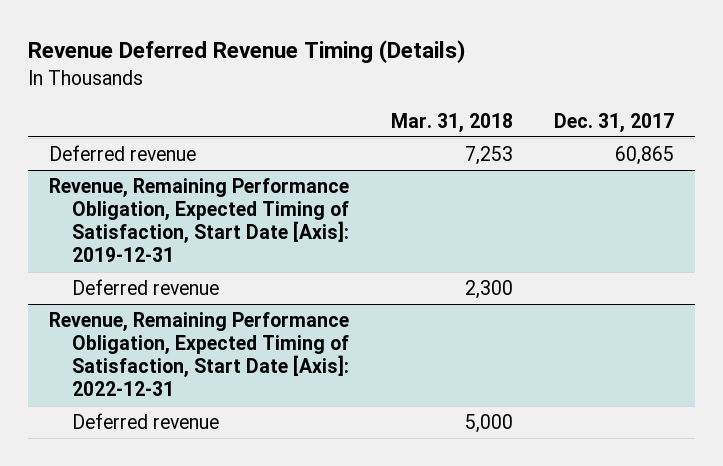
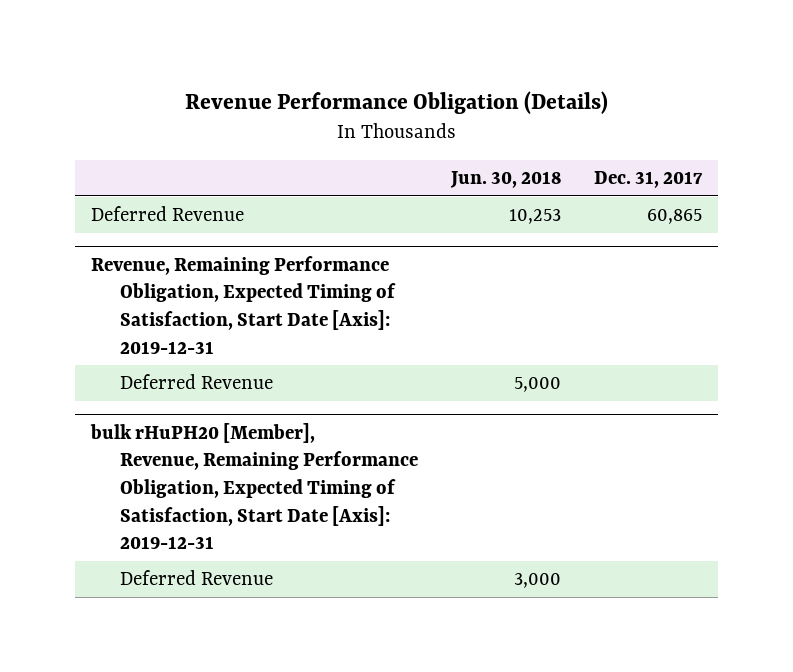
- Revenue Deferred Revenue Timing (Details)
+ Revenue Performance Obligation (Details)
- | Mar. 31, 2018 | Dec. 31, 2017
+ | Jun. 30, 2018 | Dec. 31, 2017
- Deferred revenue | 7,253 | 60,865
+ Deferred Revenue | 10,253 | 60,865
@ Revenue, Remaining Performance Obligation, Expected Timing of Satisfaction, Start Date [Axis]: 2019-12-31
- Deferred revenue | 2,300 |
- Revenue, Remaining Performance Obligation, Expected Timing of Satisfaction, Start Date [Axis]: 2022-12-31
- Deferred revenue | 5,000 |
@ Revenue, Remaining Performance Obligation, Expected Timing of Satisfaction, Start Date [Axis]: 2019-12-31
+ Deferred Revenue | 5,000 |
+ bulk rHuPH20 [Member], Revenue, Remaining Performance Obligation, Expected Timing of Satisfaction, Start Date [Axis]: 2019-12-31
+ Deferred Revenue | 3,000 |

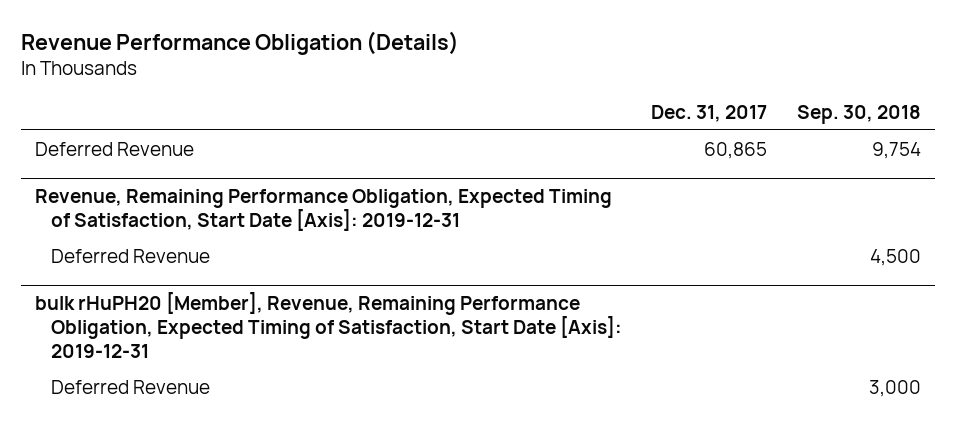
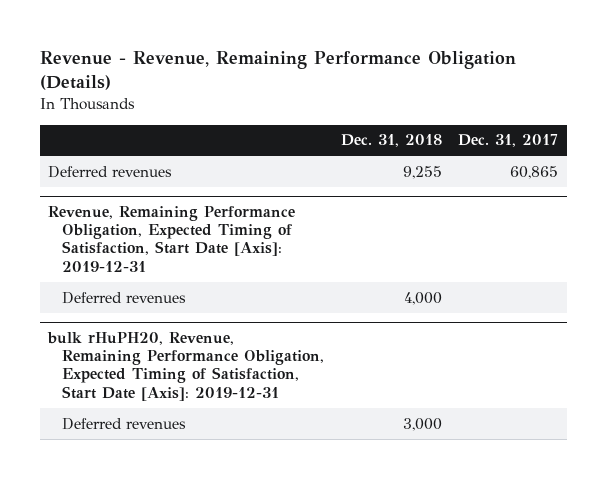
- Revenue Performance Obligation (Details)
+ Revenue - Revenue, Remaining Performance Obligation (Details)
- | Dec. 31, 2017 | Sep. 30, 2018
+ | Dec. 31, 2018 | Dec. 31, 2017
- Deferred Revenue | 60,865 | 9,754
+ Deferred revenues | 9,255 | 60,865
@ Revenue, Remaining Performance Obligation, Expected Timing of Satisfaction, Start Date [Axis]: 2019-12-31
- Deferred Revenue | | 4,500
- bulk rHuPH20 [Member], Revenue, Remaining Performance Obligation, Expected Timing of Satisfaction, Start Date [Axis]: 2019-12-31
- Deferred Revenue | | 3,000
@ Revenue, Remaining Performance Obligation, Expected Timing of Satisfaction, Start Date [Axis]: 2019-12-31
+ Deferred revenues | 4,000 |
+ bulk rHuPH20, Revenue, Remaining Performance Obligation, Expected Timing of Satisfaction, Start Date [Axis]: 2019-12-31
+ Deferred revenues | 3,000 |

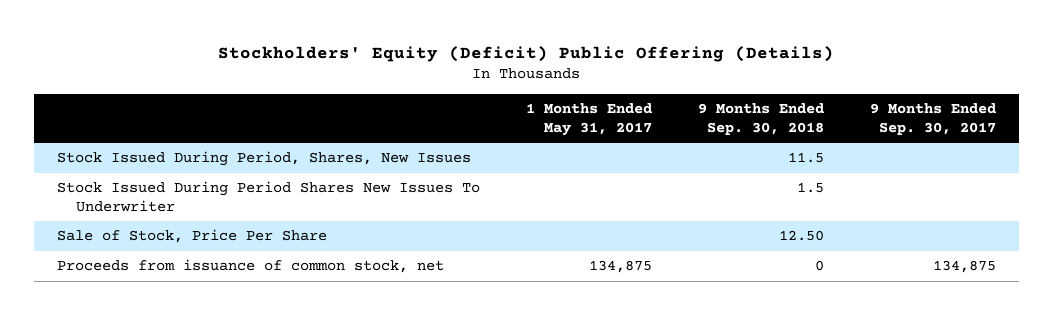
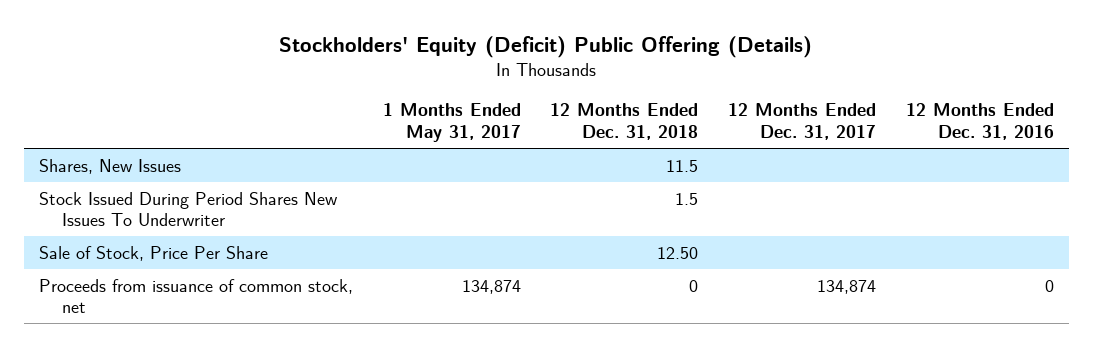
- | 1 Months Ended May 31, 2017 | 9 Months Ended Sep. 30, 2018 | 9 Months Ended Sep. 30, 2017
+ | 1 Months Ended May 31, 2017 | 12 Months Ended Dec. 31, 2018 | 12 Months Ended Dec. 31, 2017 | 12 Months Ended Dec. 31, 2016
- Stock Issued During Period, Shares, New Issues | | 11.5 |
+ Shares, New Issues | | 11.5 | |
- Proceeds from issuance of common stock, net | 134,875 | 0 | 134,875
+ Proceeds from issuance of common stock, net | 134,874 | 0 | 134,874 | 0

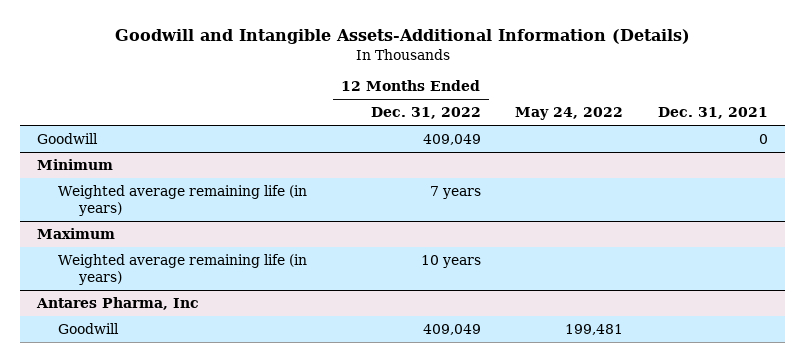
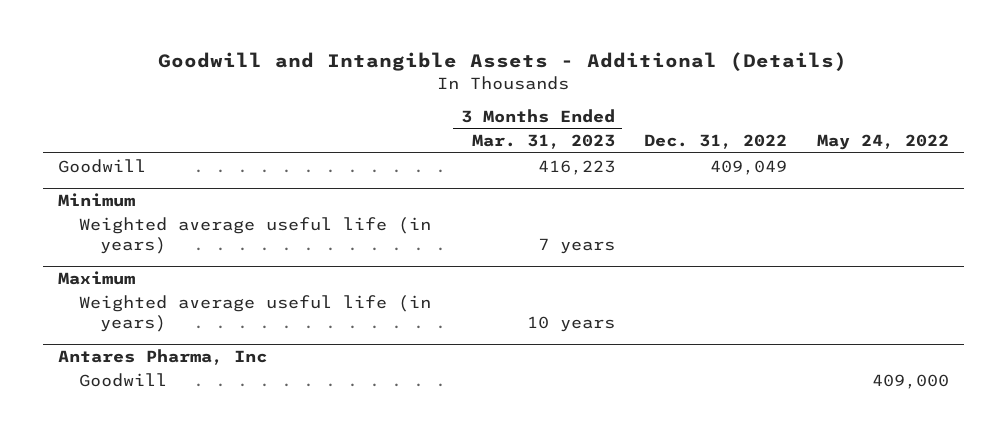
- Goodwill and Intangible Assets-Additional Information (Details)
+ Goodwill and Intangible Assets - Additional (Details)
- | 12 Months Ended Dec. 31, 2022 | May 24, 2022 | Dec. 31, 2021
+ | 3 Months Ended Mar. 31, 2023 | Dec. 31, 2022 | May 24, 2022
@ Minimum
- Weighted average remaining life (in years) | 7 years | |
+ Weighted average useful life (in years) | 7 years | |
@ Maximum
- Weighted average remaining life (in years) | 10 years | |
+ Weighted average useful life (in years) | 10 years | |
@ Antares Pharma, Inc
- Goodwill | 409,049 | 199,481 |
+ Goodwill | | | 409,000

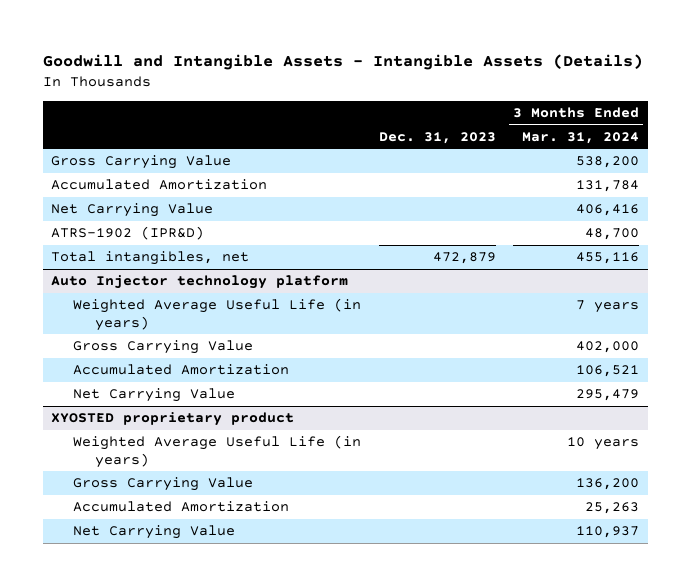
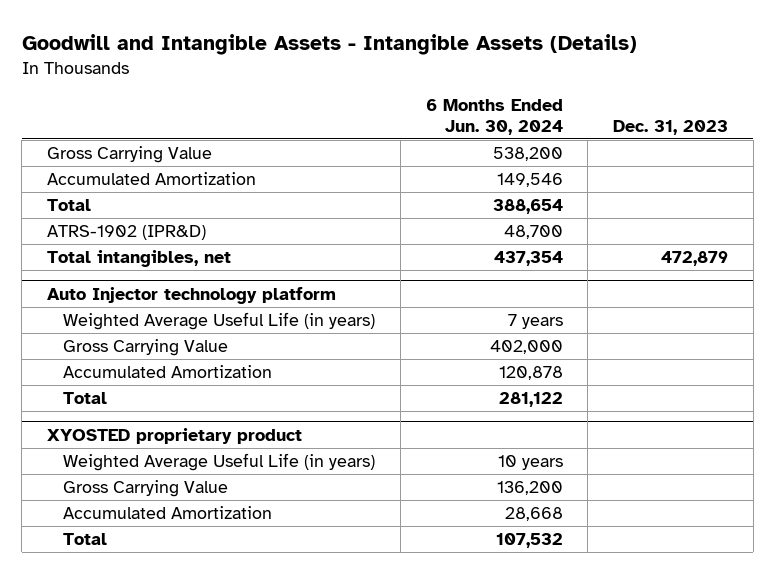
- | Dec. 31, 2023 | 3 Months Ended Mar. 31, 2024
+ | 6 Months Ended Jun. 30, 2024 | Dec. 31, 2023
- Net Carrying Value | | 406,416
+ Total | 388,654 |
@ Auto Injector technology platform
- Net Carrying Value | | 295,479
+ Total | 281,122 |
@ XYOSTED proprietary product
- Net Carrying Value | | 110,937
+ Total | 107,532 |

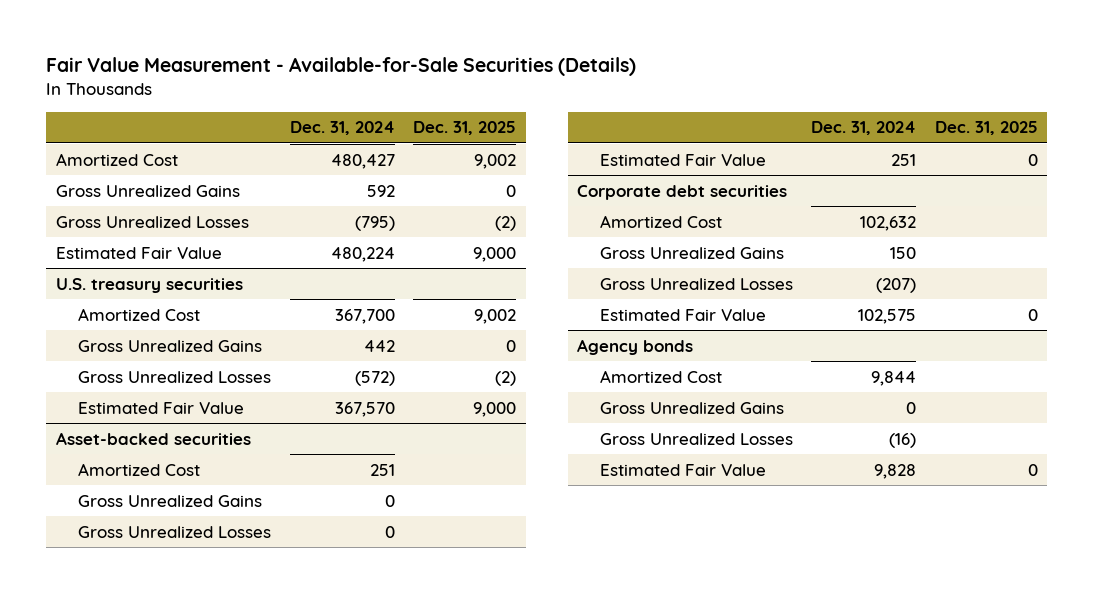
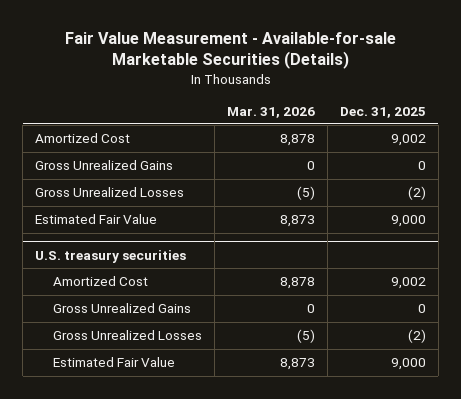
- Fair Value Measurement - Available-for-Sale Securities (Details)
+ Fair Value Measurement - Available-for-sale Marketable Securities (Details)
- | Dec. 31, 2024 | Dec. 31, 2025
+ | Mar. 31, 2026 | Dec. 31, 2025
- Asset-backed securities
- Amortized Cost | 251 |
- Gross Unrealized Gains | 0 |
- Gross Unrealized Losses | 0 |
- Estimated Fair Value | 251 | 0
- Corporate debt securities
- Amortized Cost | 102,632 |
- Gross Unrealized Gains | 150 |
- Gross Unrealized Losses | (207) |
- Estimated Fair Value | 102,575 | 0
- Agency bonds
- Amortized Cost | 9,844 |
- Gross Unrealized Gains | 0 |
- Gross Unrealized Losses | (16) |
- Estimated Fair Value | 9,828 | 0

